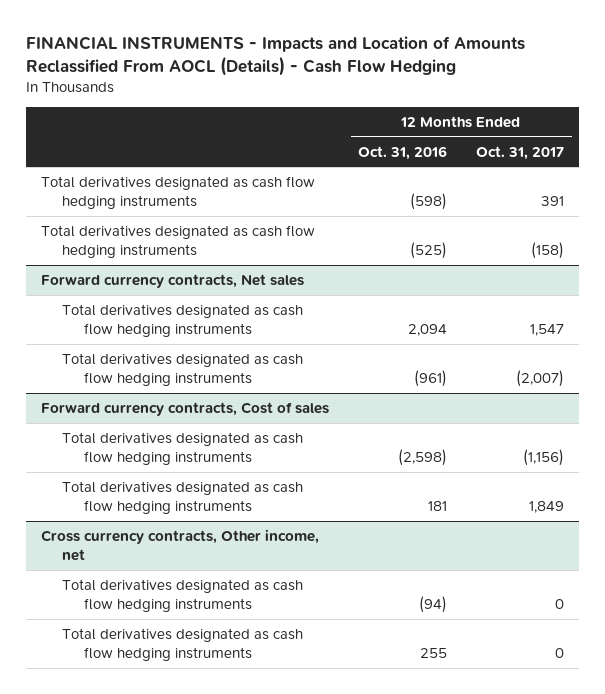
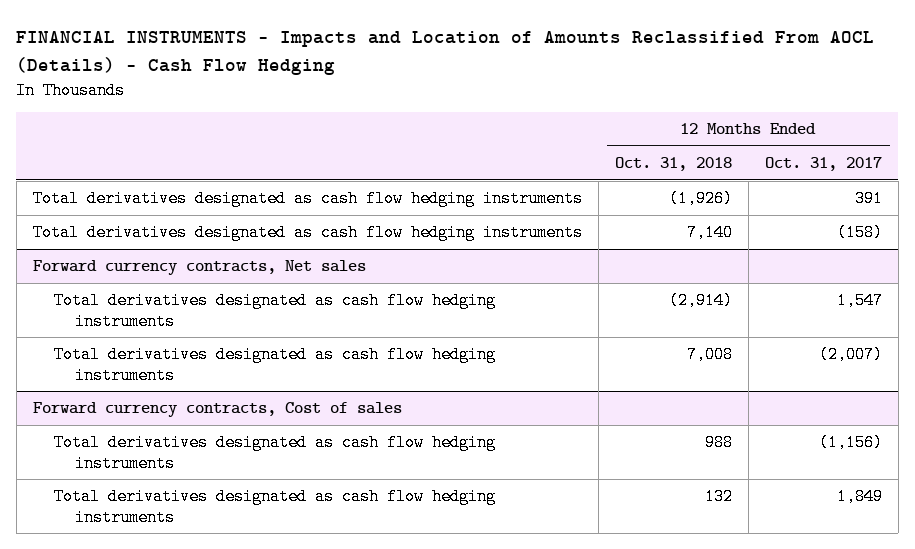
- | 12 Months Ended Oct. 31, 2016 | 12 Months Ended Oct. 31, 2017
+ | 12 Months Ended Oct. 31, 2018 | 12 Months Ended Oct. 31, 2017
- Cross currency contracts, Other income, net
- Total derivatives designated as cash flow hedging instruments | (94) | 0
- Total derivatives designated as cash flow hedging instruments | 255 | 0

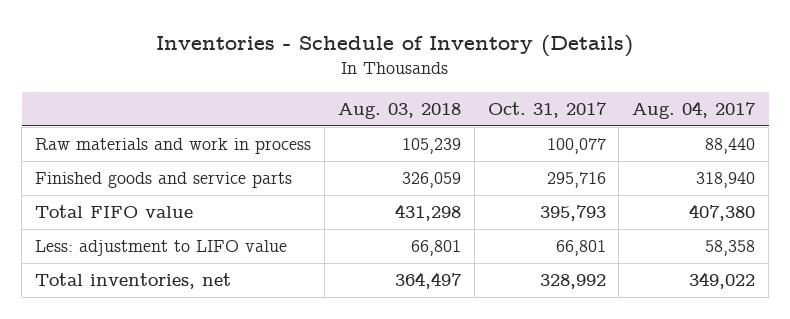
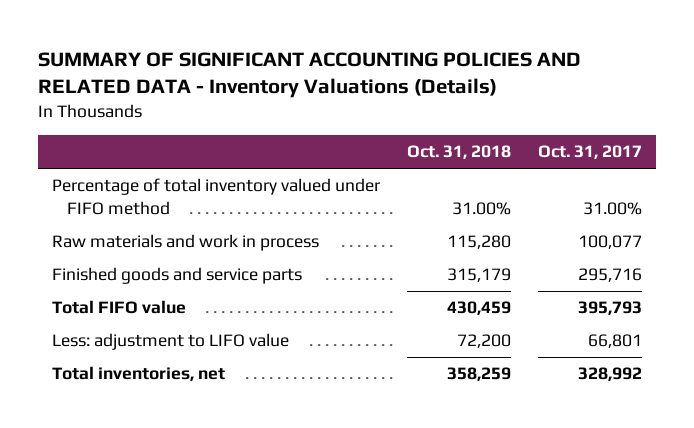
- Inventories - Schedule of Inventory (Details)
+ SUMMARY OF SIGNIFICANT ACCOUNTING POLICIES AND RELATED DATA - Inventory Valuations (Details)
- | Aug. 03, 2018 | Oct. 31, 2017 | Aug. 04, 2017
+ | Oct. 31, 2018 | Oct. 31, 2017
+ Percentage of total inventory valued under FIFO method | 31.00% | 31.00%

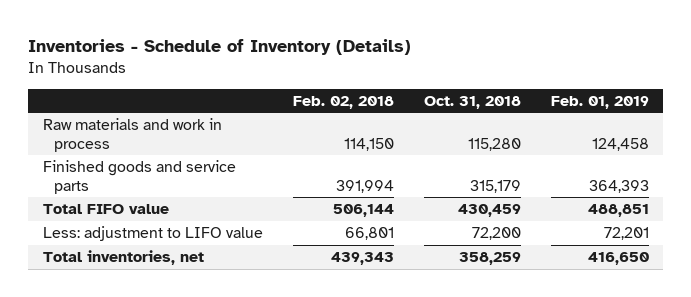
- SUMMARY OF SIGNIFICANT ACCOUNTING POLICIES AND RELATED DATA - Inventory Valuations (Details)
+ Inventories - Schedule of Inventory (Details)
- | Oct. 31, 2018 | Oct. 31, 2017
+ | Feb. 02, 2018 | Oct. 31, 2018 | Feb. 01, 2019
- Percentage of total inventory valued under FIFO method | 31.00% | 31.00%

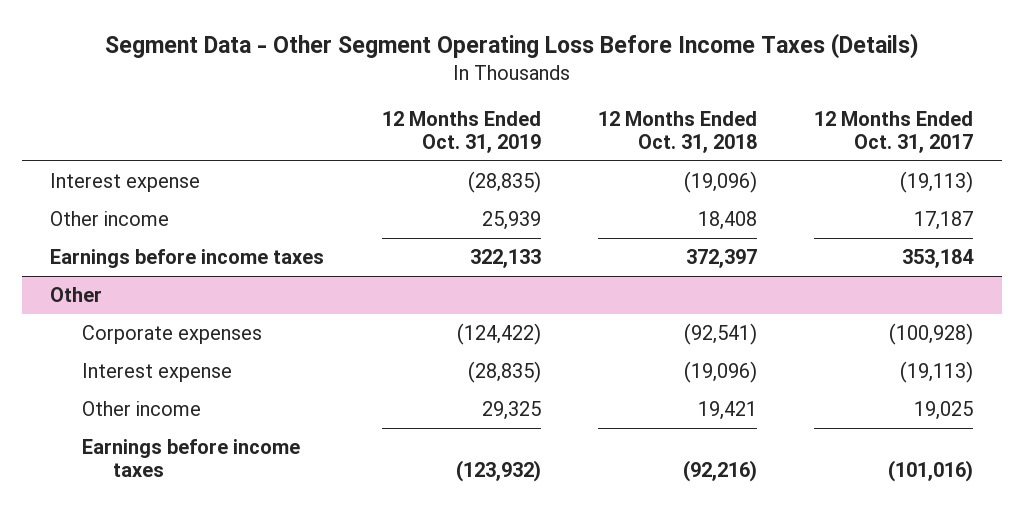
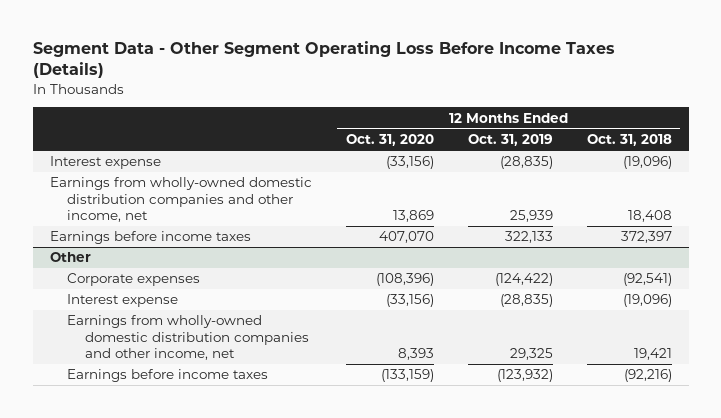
- | 12 Months Ended Oct. 31, 2019 | 12 Months Ended Oct. 31, 2018 | 12 Months Ended Oct. 31, 2017
+ | 12 Months Ended Oct. 31, 2020 | 12 Months Ended Oct. 31, 2019 | 12 Months Ended Oct. 31, 2018
- Other income | 25,939 | 18,408 | 17,187
+ Earnings from wholly-owned domestic distribution companies and other income, net | 13,869 | 25,939 | 18,408
@ Other
- Other income | 29,325 | 19,421 | 19,025
+ Earnings from wholly-owned domestic distribution companies and other income, net | 8,393 | 29,325 | 19,421

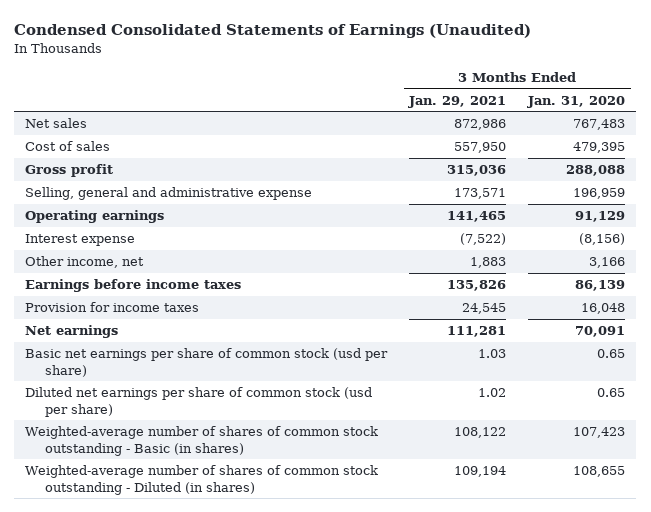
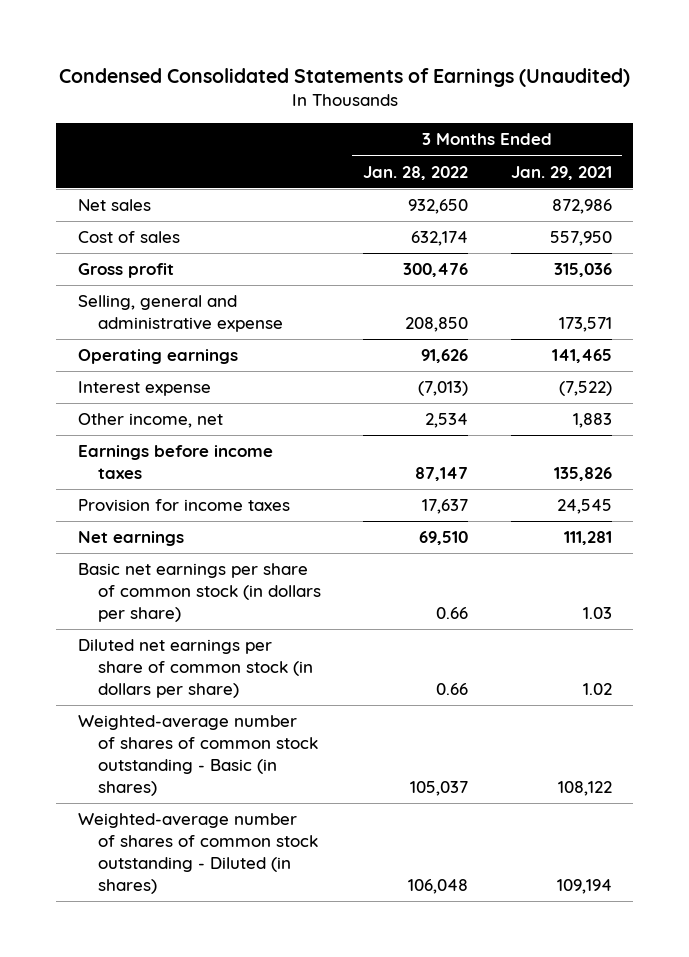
- | 3 Months Ended Jan. 29, 2021 | 3 Months Ended Jan. 31, 2020
+ | 3 Months Ended Jan. 28, 2022 | 3 Months Ended Jan. 29, 2021
- Basic net earnings per share of common stock (usd per share) | 1.03 | 0.65
- Diluted net earnings per share of common stock (usd per share) | 1.02 | 0.65
+ Basic net earnings per share of common stock (in dollars per share) | 0.66 | 1.03
+ Diluted net earnings per share of common stock (in dollars per share) | 0.66 | 1.02

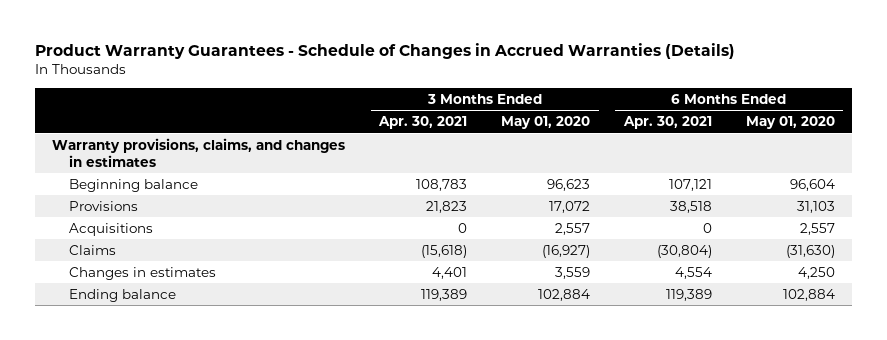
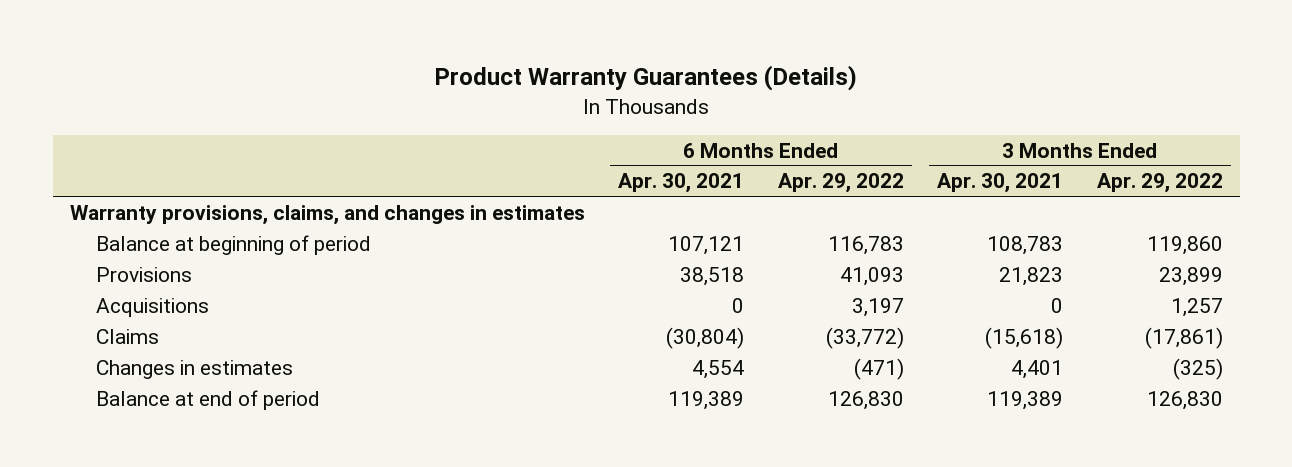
- Product Warranty Guarantees - Schedule of Changes in Accrued Warranties (Details)
+ Product Warranty Guarantees (Details)
- | 3 Months Ended Apr. 30, 2021 | 3 Months Ended May 01, 2020 | 6 Months Ended Apr. 30, 2021 | 6 Months Ended May 01, 2020
+ | 6 Months Ended Apr. 30, 2021 | 6 Months Ended Apr. 29, 2022 | 3 Months Ended Apr. 30, 2021 | 3 Months Ended Apr. 29, 2022
- Beginning balance | 108,783 | 96,623 | 107,121 | 96,604
+ Balance at beginning of period | 107,121 | 116,783 | 108,783 | 119,860
- Ending balance | 119,389 | 102,884 | 119,389 | 102,884
+ Balance at end of period | 119,389 | 126,830 | 119,389 | 126,830

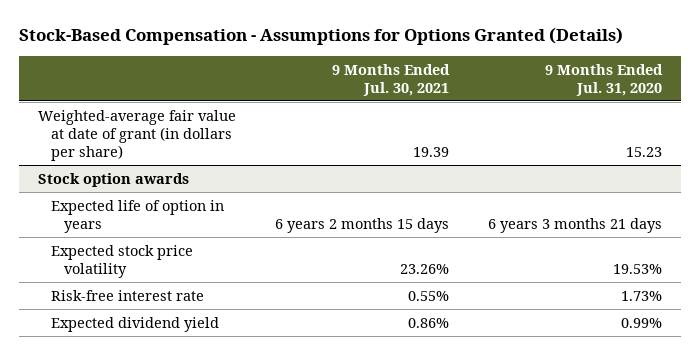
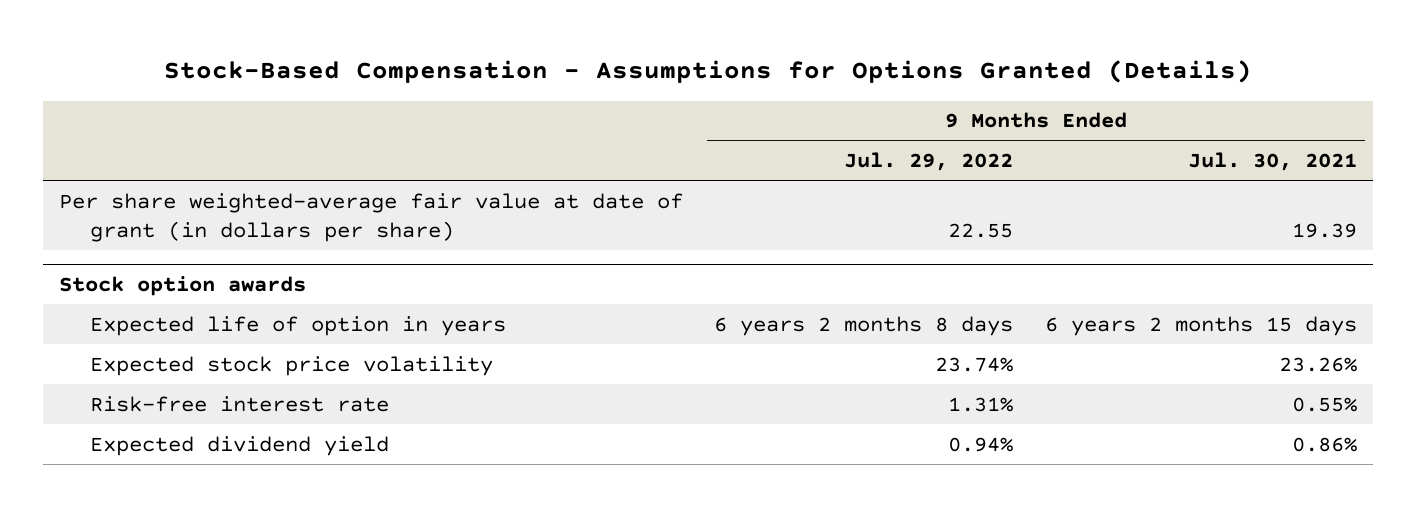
- | 9 Months Ended Jul. 30, 2021 | 9 Months Ended Jul. 31, 2020
+ | 9 Months Ended Jul. 29, 2022 | 9 Months Ended Jul. 30, 2021
- Weighted-average fair value at date of grant (in dollars per share) | 19.39 | 15.23
+ Per share weighted-average fair value at date of grant (in dollars per share) | 22.55 | 19.39

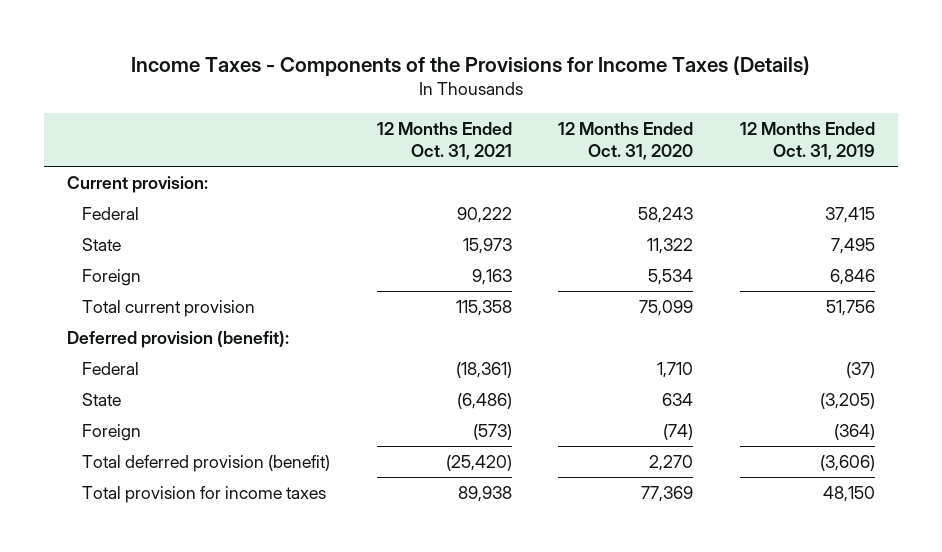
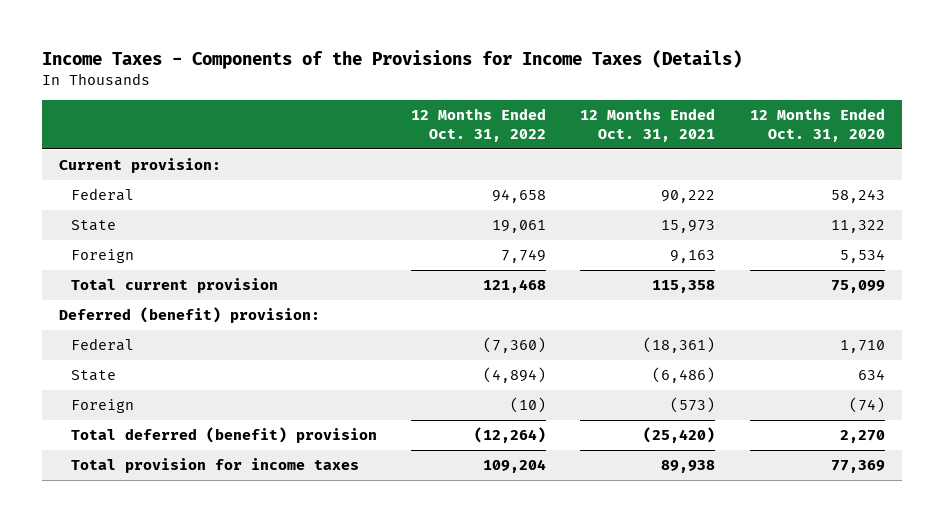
- | 12 Months Ended Oct. 31, 2021 | 12 Months Ended Oct. 31, 2020 | 12 Months Ended Oct. 31, 2019
+ | 12 Months Ended Oct. 31, 2022 | 12 Months Ended Oct. 31, 2021 | 12 Months Ended Oct. 31, 2020
- Deferred provision (benefit):
+ Deferred (benefit) provision:
- Total deferred provision (benefit) | (25,420) | 2,270 | (3,606)
+ Total deferred (benefit) provision | (12,264) | (25,420) | 2,270

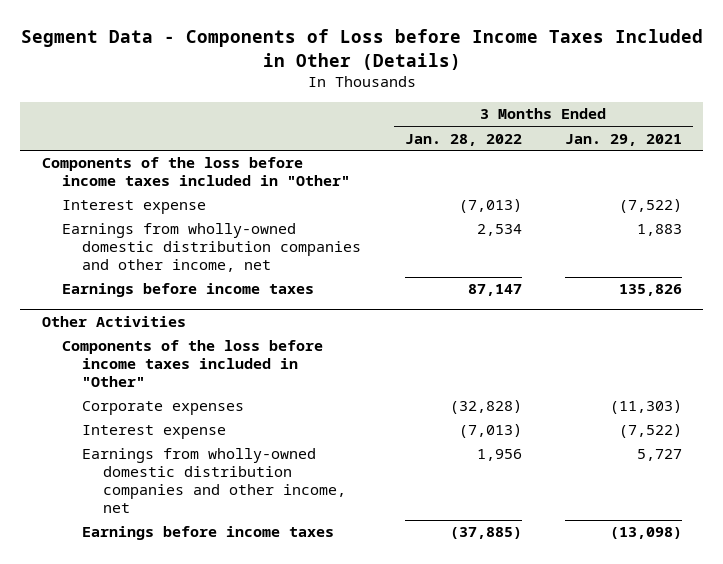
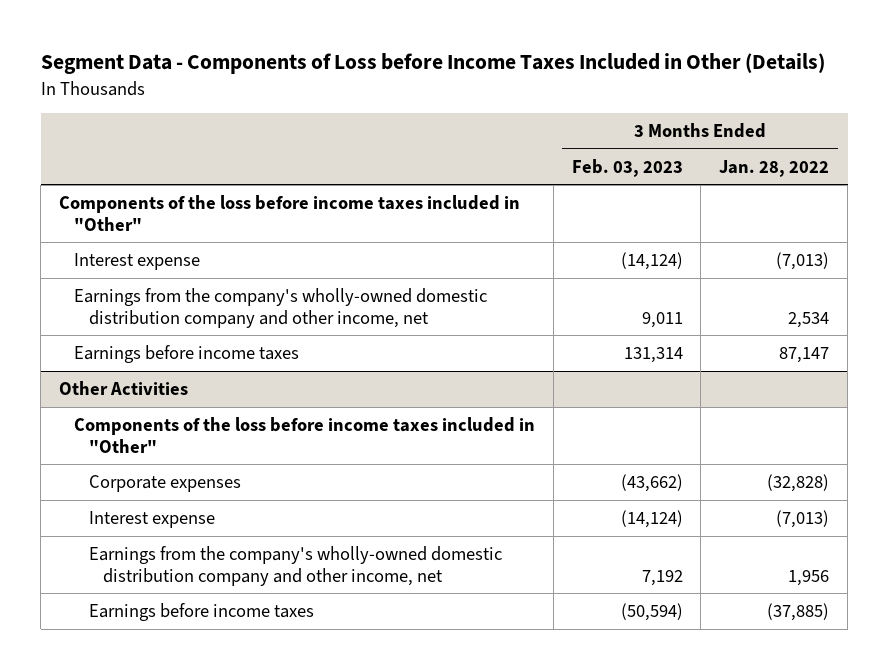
- | 3 Months Ended Jan. 28, 2022 | 3 Months Ended Jan. 29, 2021
+ | 3 Months Ended Feb. 03, 2023 | 3 Months Ended Jan. 28, 2022
- Earnings from wholly-owned domestic distribution companies and other income, net | 2,534 | 1,883
+ Earnings from the company's wholly-owned domestic distribution company and other income, net | 9,011 | 2,534
@ Other Activities
- Earnings from wholly-owned domestic distribution companies and other income, net | 1,956 | 5,727
+ Earnings from the company's wholly-owned domestic distribution company and other income, net | 7,192 | 1,956

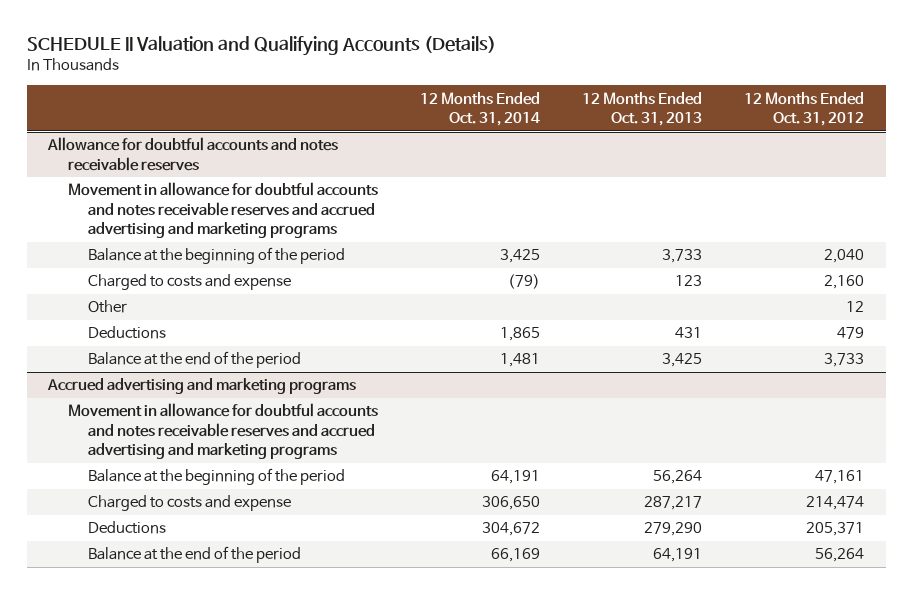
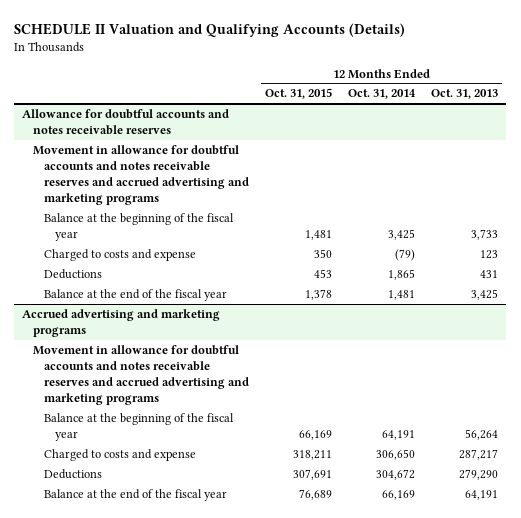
- | 12 Months Ended Oct. 31, 2014 | 12 Months Ended Oct. 31, 2013 | 12 Months Ended Oct. 31, 2012
+ | 12 Months Ended Oct. 31, 2015 | 12 Months Ended Oct. 31, 2014 | 12 Months Ended Oct. 31, 2013
@ Allowance for doubtful accounts and notes receivable reserves
- Balance at the beginning of the period | 3,425 | 3,733 | 2,040
+ Balance at the beginning of the fiscal year | 1,481 | 3,425 | 3,733
- Other | | | 12
- Balance at the end of the period | 1,481 | 3,425 | 3,733
+ Balance at the end of the fiscal year | 1,378 | 1,481 | 3,425
@ Accrued advertising and marketing programs
- Balance at the beginning of the period | 64,191 | 56,264 | 47,161
+ Balance at the beginning of the fiscal year | 66,169 | 64,191 | 56,264
- Balance at the end of the period | 66,169 | 64,191 | 56,264
+ Balance at the end of the fiscal year | 76,689 | 66,169 | 64,191

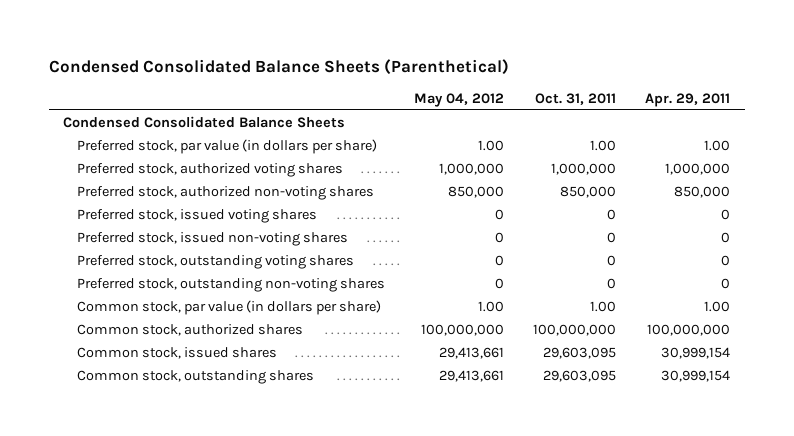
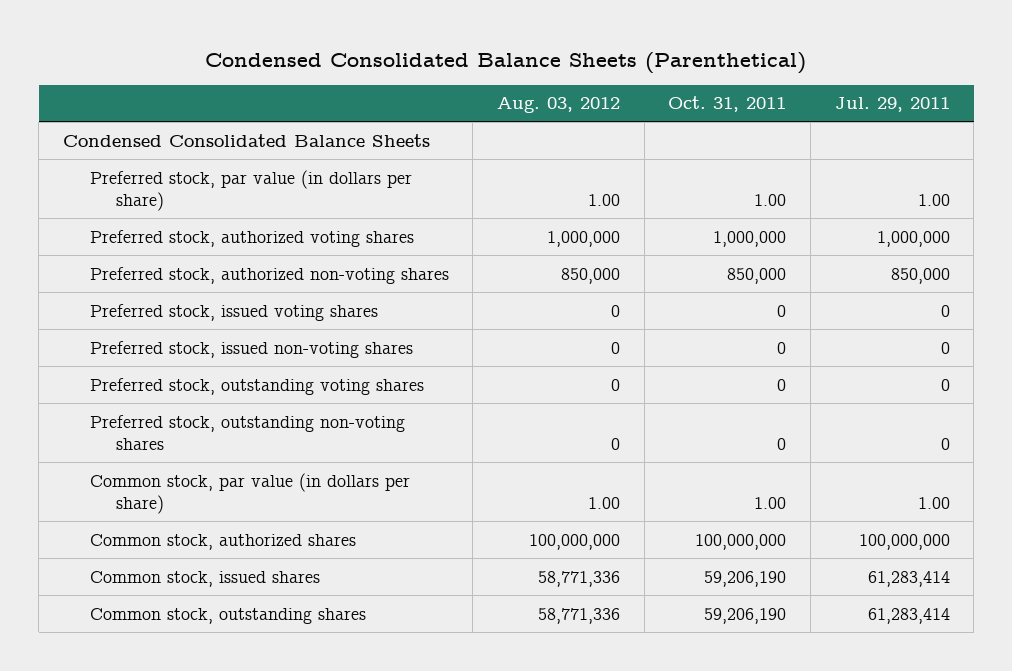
- | May 04, 2012 | Oct. 31, 2011 | Apr. 29, 2011
+ | Aug. 03, 2012 | Oct. 31, 2011 | Jul. 29, 2011
- Common stock, issued shares | 29,413,661 | 29,603,095 | 30,999,154
- Common stock, outstanding shares | 29,413,661 | 29,603,095 | 30,999,154
+ Common stock, issued shares | 58,771,336 | 59,206,190 | 61,283,414
+ Common stock, outstanding shares | 58,771,336 | 59,206,190 | 61,283,414

